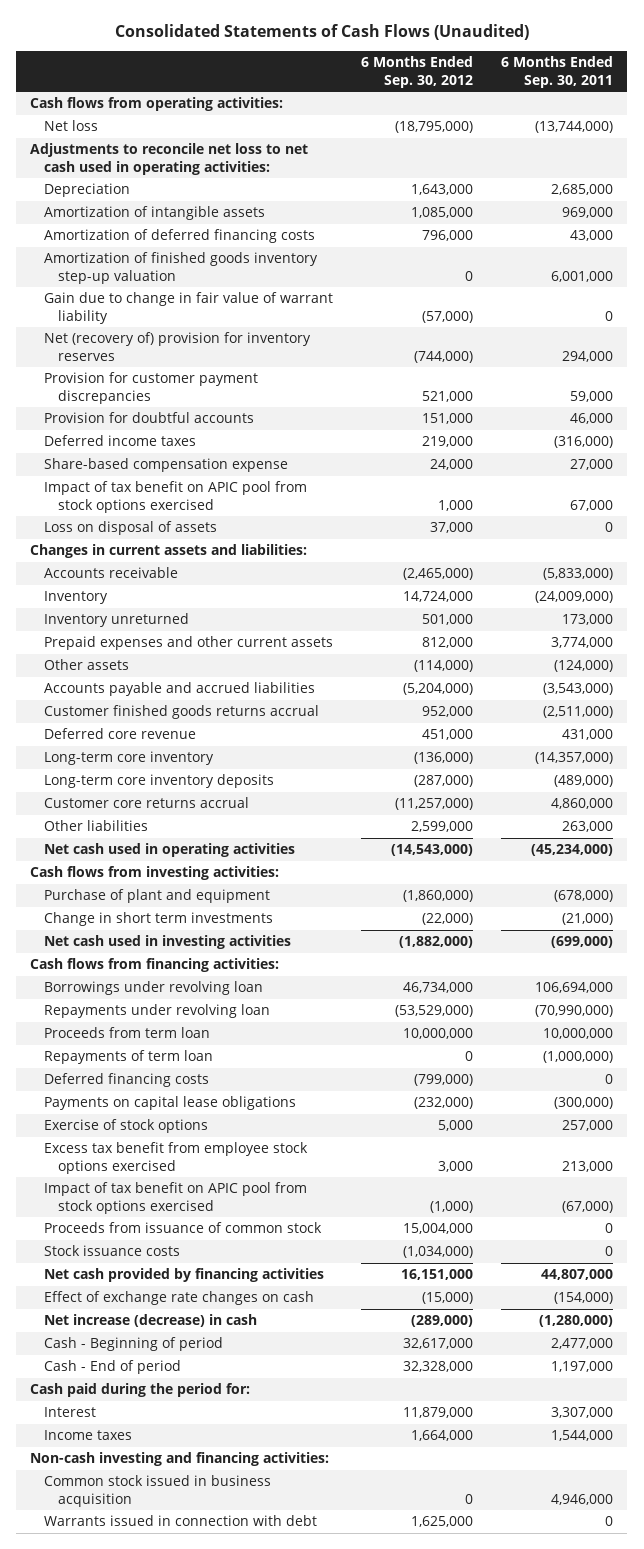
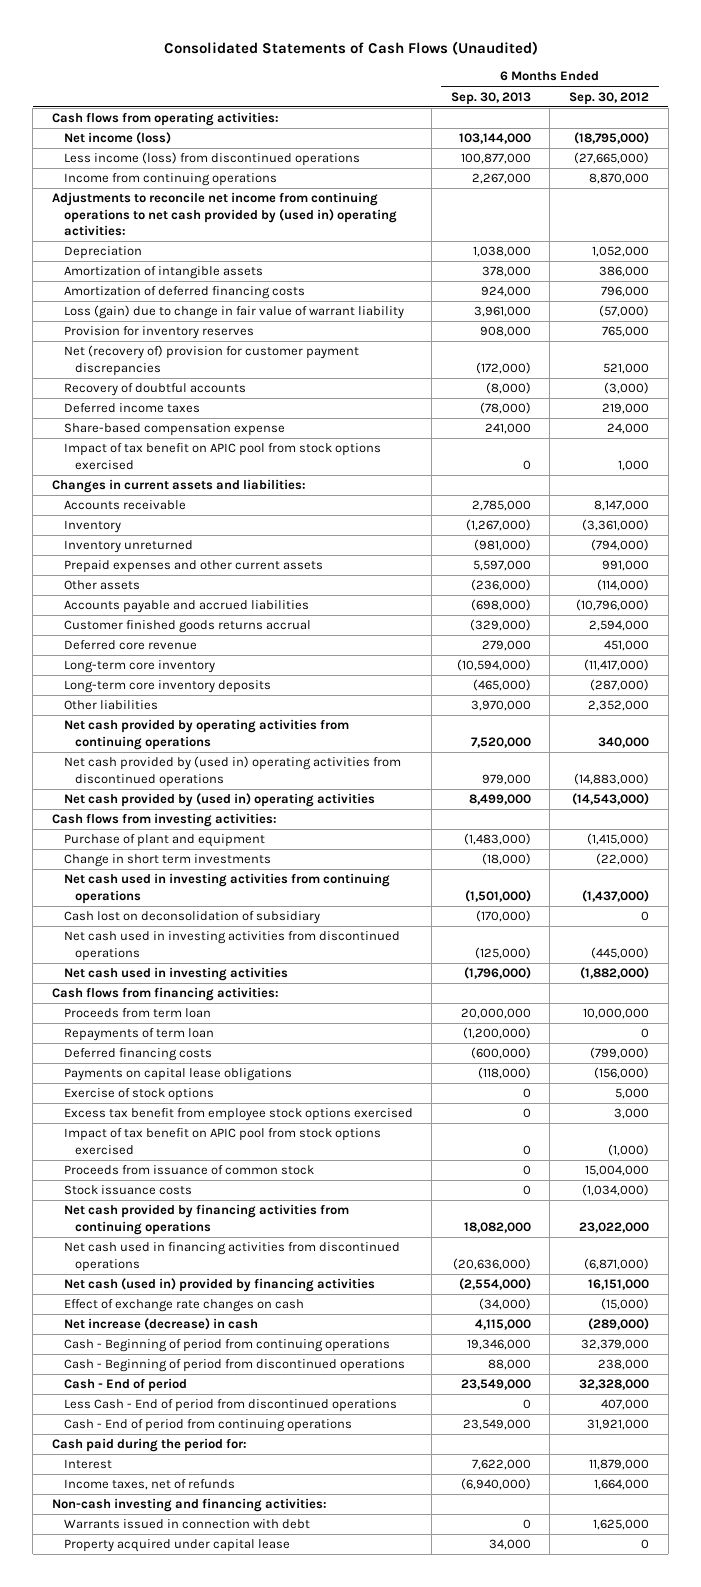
- | 6 Months Ended Sep. 30, 2012 | 6 Months Ended Sep. 30, 2011
+ | 6 Months Ended Sep. 30, 2013 | 6 Months Ended Sep. 30, 2012
- Net loss | (18,795,000) | (13,744,000)
- Adjustments to reconcile net loss to net cash used in operating activities:
- Depreciation | 1,643,000 | 2,685,000
- Amortization of intangible assets | 1,085,000 | 969,000
+ Net income (loss) | 103,144,000 | (18,795,000)
+ Less income (loss) from discontinued operations | 100,877,000 | (27,665,000)
+ Income from continuing operations | 2,267,000 | 8,870,000
+ Adjustments to reconcile net income from continuing operations to net cash provided by (used in) operating activities:
+ Depreciation | 1,038,000 | 1,052,000
+ Amortization of intangible assets | 378,000 | 386,000
- Amortization of finished goods inventory step-up valuation | 0 | 6,001,000
- Gain due to change in fair value of warrant liability | (57,000) | 0
- Net (recovery of) provision for inventory reserves | (744,000) | 294,000
- Provision for customer payment discrepancies | 521,000 | 59,000
- Provision for doubtful accounts | 151,000 | 46,000
+ Loss (gain) due to change in fair value of warrant liability | 3,961,000 | (57,000)
+ Provision for inventory reserves | 908,000 | 765,000
+ Net (recovery of) provision for customer payment discrepancies | (172,000) | 521,000
+ Recovery of doubtful accounts | (8,000) | (3,000)
- Loss on disposal of assets | 37,000 | 0
- Accounts receivable | (2,465,000) | (5,833,000)
- Inventory | 14,724,000 | (24,009,000)
- Inventory unreturned | 501,000 | 173,000
- Prepaid expenses and other current assets | 812,000 | 3,774,000
+ Accounts receivable | 2,785,000 | 8,147,000
+ Inventory | (1,267,000) | (3,361,000)
+ Inventory unreturned | (981,000) | (794,000)
+ Prepaid expenses and other current assets | 5,597,000 | 991,000
- Accounts payable and accrued liabilities | (5,204,000) | (3,543,000)
- Customer finished goods returns accrual | 952,000 | (2,511,000)
+ Accounts payable and accrued liabilities | (698,000) | (10,796,000)
+ Customer finished goods returns accrual | (329,000) | 2,594,000
- Long-term core inventory | (136,000) | (14,357,000)
+ Long-term core inventory | (10,594,000) | (11,417,000)
- Customer core returns accrual | (11,257,000) | 4,860,000
- Other liabilities | 2,599,000 | 263,000
- Net cash used in operating activities | (14,543,000) | (45,234,000)
+ Other liabilities | 3,970,000 | 2,352,000
+ Net cash provided by operating activities from continuing operations | 7,520,000 | 340,000
+ Net cash provided by (used in) operating activities from discontinued operations | 979,000 | (14,883,000)
+ Net cash provided by (used in) operating activities | 8,499,000 | (14,543,000)
- Purchase of plant and equipment | (1,860,000) | (678,000)
+ Purchase of plant and equipment | (1,483,000) | (1,415,000)
+ Net cash used in investing activities from continuing operations | (1,501,000) | (1,437,000)
+ Cash lost on deconsolidation of subsidiary | (170,000) | 0
+ Net cash used in investing activities from discontinued operations | (125,000) | (445,000)
- Borrowings under revolving loan | 46,734,000 | 106,694,000
- Repayments under revolving loan | (53,529,000) | (70,990,000)
- Payments on capital lease obligations | (232,000) | (300,000)
+ Payments on capital lease obligations | (118,000) | (156,000)
- Net cash provided by financing activities | 16,151,000 | 44,807,000
+ Net cash provided by financing activities from continuing operations | 18,082,000 | 23,022,000
+ Net cash used in financing activities from discontinued operations | (20,636,000) | (6,871,000)
+ Net cash (used in) provided by financing activities | (2,554,000) | 16,151,000
- Cash - Beginning of period | 32,617,000 | 2,477,000
+ Cash - Beginning of period from continuing operations | 19,346,000 | 32,379,000
+ Cash - Beginning of period from discontinued operations | 88,000 | 238,000
+ Less Cash - End of period from discontinued operations | 0 | 407,000
+ Cash - End of period from continuing operations | 23,549,000 | 31,921,000
- Income taxes | 1,664,000 | 1,544,000
+ Income taxes, net of refunds | (6,940,000) | 1,664,000
- Common stock issued in business acquisition | 0 | 4,946,000
+ Property acquired under capital lease | 34,000 | 0

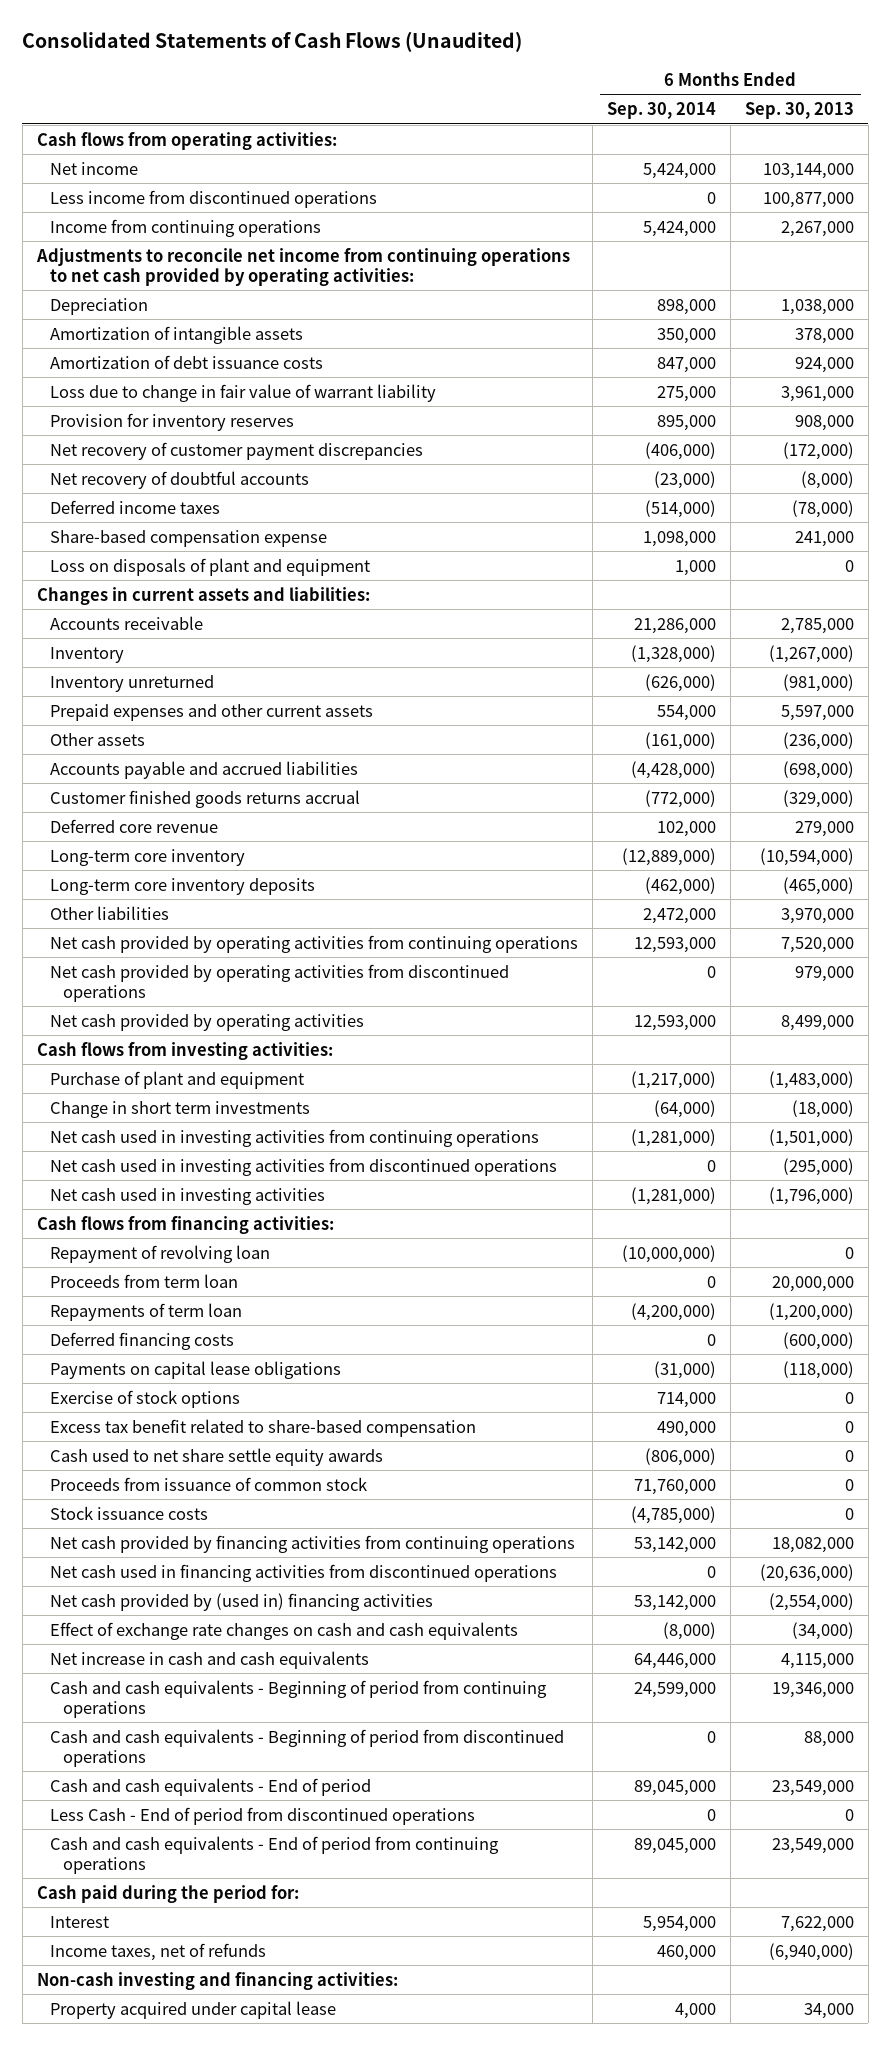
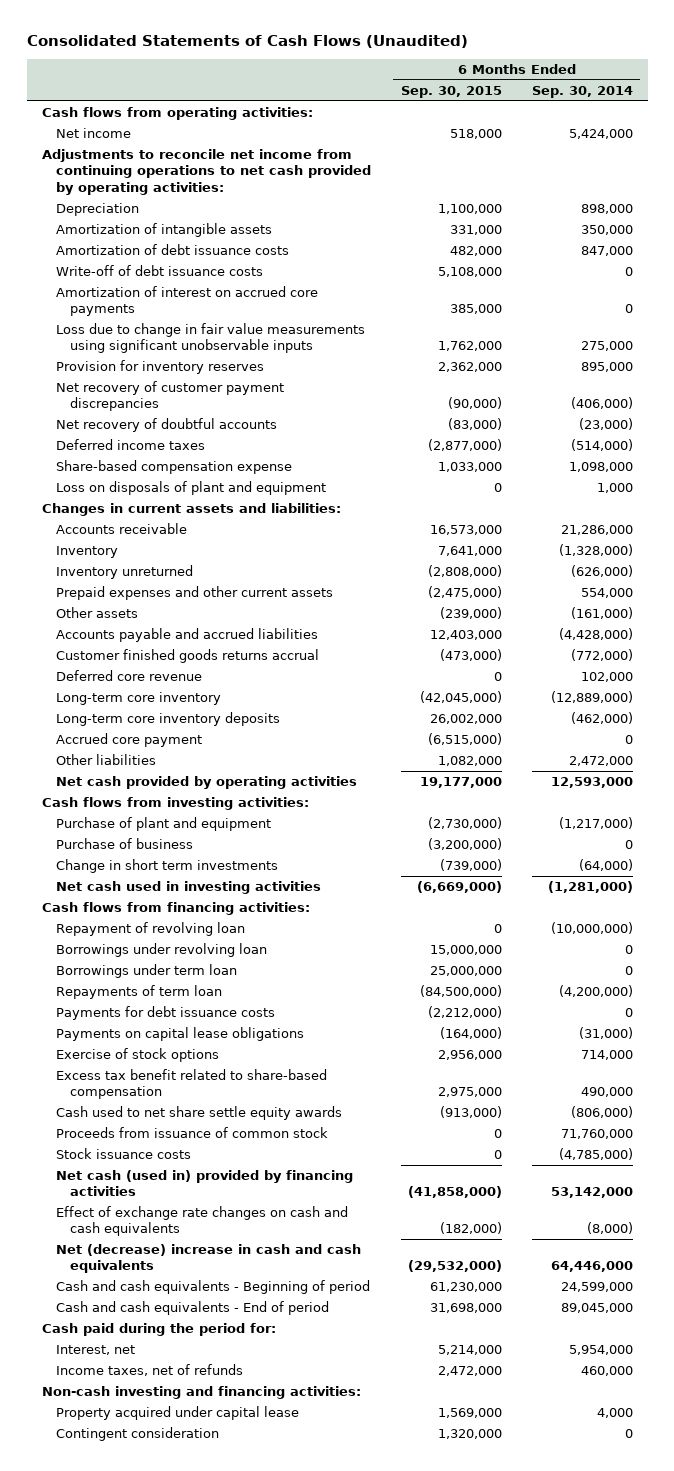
- | 6 Months Ended Sep. 30, 2014 | 6 Months Ended Sep. 30, 2013
+ | 6 Months Ended Sep. 30, 2015 | 6 Months Ended Sep. 30, 2014
- Less income from discontinued operations | 0 | 100,877,000
- Income from continuing operations | 5,424,000 | 2,267,000
- Loss due to change in fair value of warrant liability | 275,000 | 3,961,000
+ Write-off of debt issuance costs | 5,108,000 | 0
+ Amortization of interest on accrued core payments | 385,000 | 0
+ Loss due to change in fair value measurements using significant unobservable inputs | 1,762,000 | 275,000
+ Accrued core payment | (6,515,000) | 0
- Net cash provided by operating activities from continuing operations | 12,593,000 | 7,520,000
- Net cash provided by operating activities from discontinued operations | 0 | 979,000
+ Purchase of business | (3,200,000) | 0
- Net cash used in investing activities from continuing operations | (1,281,000) | (1,501,000)
- Net cash used in investing activities from discontinued operations | 0 | (295,000)
- Proceeds from term loan | 0 | 20,000,000
+ Borrowings under revolving loan | 15,000,000 | 0
+ Borrowings under term loan | 25,000,000 | 0
- Deferred financing costs | 0 | (600,000)
+ Payments for debt issuance costs | (2,212,000) | 0
- Net cash provided by financing activities from continuing operations | 53,142,000 | 18,082,000
- Net cash used in financing activities from discontinued operations | 0 | (20,636,000)
- Net cash provided by (used in) financing activities | 53,142,000 | (2,554,000)
+ Net cash (used in) provided by financing activities | (41,858,000) | 53,142,000
- Net increase in cash and cash equivalents | 64,446,000 | 4,115,000
- Cash and cash equivalents - Beginning of period from continuing operations | 24,599,000 | 19,346,000
- Cash and cash equivalents - Beginning of period from discontinued operations | 0 | 88,000
+ Net (decrease) increase in cash and cash equivalents | (29,532,000) | 64,446,000
+ Cash and cash equivalents - Beginning of period | 61,230,000 | 24,599,000
- Less Cash - End of period from discontinued operations | 0 | 0
- Cash and cash equivalents - End of period from continuing operations | 89,045,000 | 23,549,000
- Interest | 5,954,000 | 7,622,000
+ Interest, net | 5,214,000 | 5,954,000
+ Contingent consideration | 1,320,000 | 0

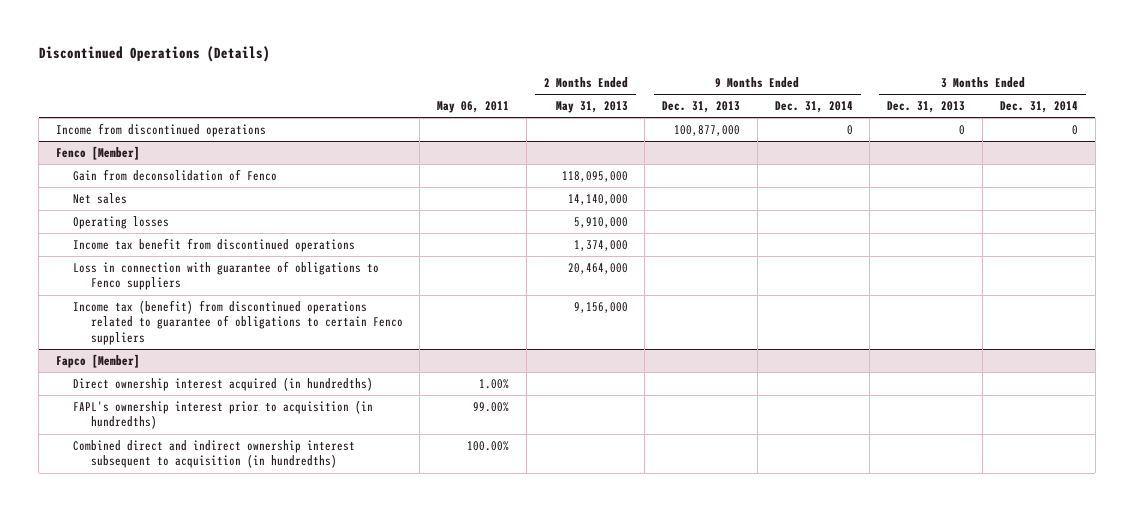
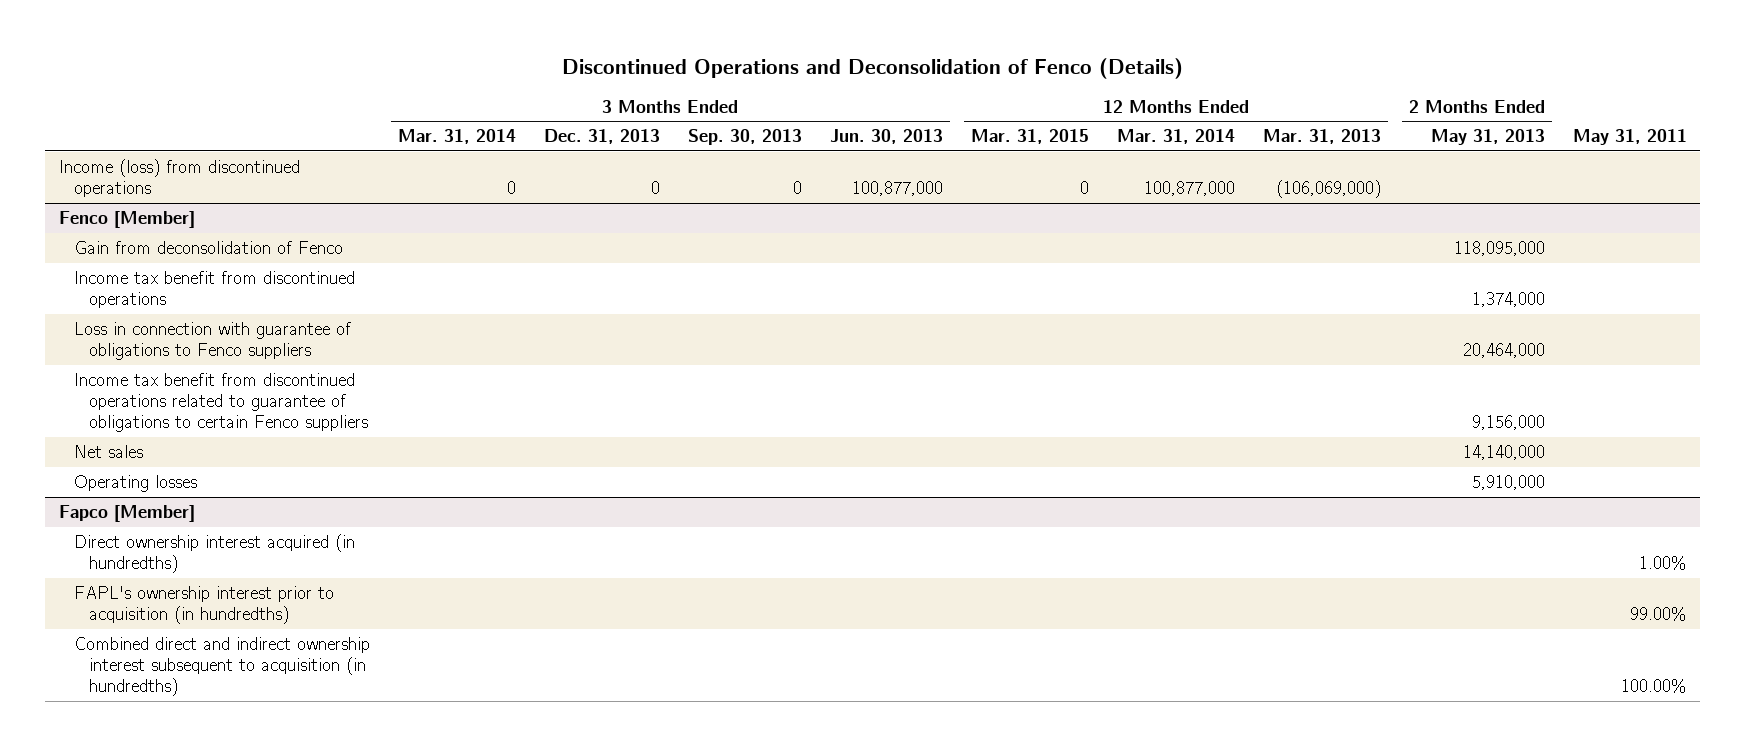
- Discontinued Operations (Details)
+ Discontinued Operations and Deconsolidation of Fenco (Details)
- | May 06, 2011 | 2 Months Ended May 31, 2013 | 9 Months Ended Dec. 31, 2013 | 9 Months Ended Dec. 31, 2014 | 3 Months Ended Dec. 31, 2013 | 3 Months Ended Dec. 31, 2014
+ | 3 Months Ended Mar. 31, 2014 | 3 Months Ended Dec. 31, 2013 | 3 Months Ended Sep. 30, 2013 | 3 Months Ended Jun. 30, 2013 | 12 Months Ended Mar. 31, 2015 | 12 Months Ended Mar. 31, 2014 | 12 Months Ended Mar. 31, 2013 | 2 Months Ended May 31, 2013 | May 31, 2011
- Income from discontinued operations | | | 100,877,000 | 0 | 0 | 0
+ Income (loss) from discontinued operations | 0 | 0 | 0 | 100,877,000 | 0 | 100,877,000 | (106,069,000) | |
@ Fenco [Member]
- Income tax (benefit) from discontinued operations related to guarantee of obligations to certain Fenco suppliers | | 9,156,000 | | | |
+ Income tax benefit from discontinued operations related to guarantee of obligations to certain Fenco suppliers | | | | | | | | 9,156,000 |
moved down: Net sales | | | | | | | | 14,140,000 |
moved down: Operating losses | | | | | | | | 5,910,000 |

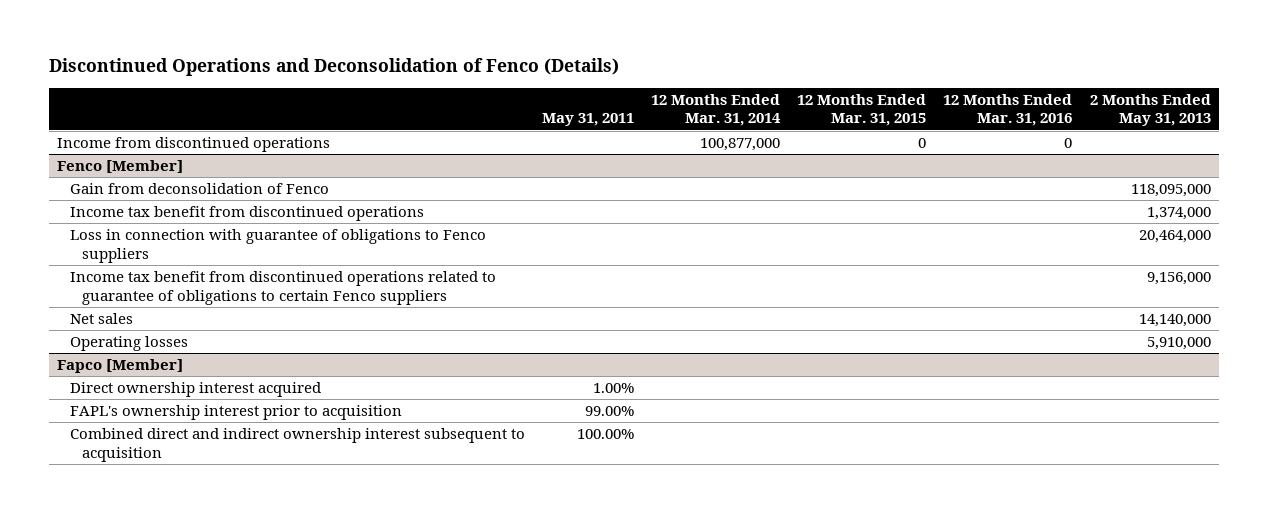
- | 3 Months Ended Mar. 31, 2014 | 3 Months Ended Dec. 31, 2013 | 3 Months Ended Sep. 30, 2013 | 3 Months Ended Jun. 30, 2013 | 12 Months Ended Mar. 31, 2015 | 12 Months Ended Mar. 31, 2014 | 12 Months Ended Mar. 31, 2013 | 2 Months Ended May 31, 2013 | May 31, 2011
+ | May 31, 2011 | 12 Months Ended Mar. 31, 2014 | 12 Months Ended Mar. 31, 2015 | 12 Months Ended Mar. 31, 2016 | 2 Months Ended May 31, 2013
- Income (loss) from discontinued operations | 0 | 0 | 0 | 100,877,000 | 0 | 100,877,000 | (106,069,000) | |
+ Income from discontinued operations | | 100,877,000 | 0 | 0 |
@ Fapco [Member]
- Direct ownership interest acquired (in hundredths) | | | | | | | | | 1.00%
- FAPL's ownership interest prior to acquisition (in hundredths) | | | | | | | | | 99.00%
- Combined direct and indirect ownership interest subsequent to acquisition (in hundredths) | | | | | | | | | 100.00%
+ Direct ownership interest acquired | 1.00% | | | |
+ FAPL's ownership interest prior to acquisition | 99.00% | | | |
+ Combined direct and indirect ownership interest subsequent to acquisition | 100.00% | | | |

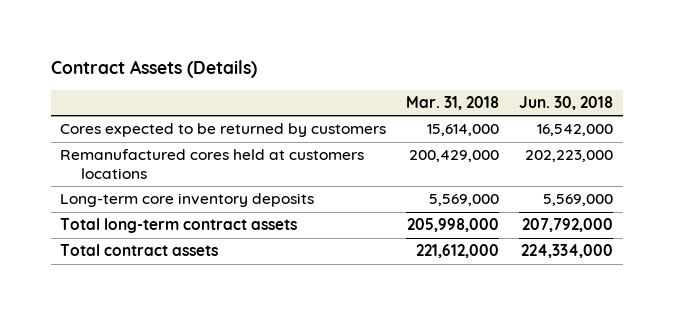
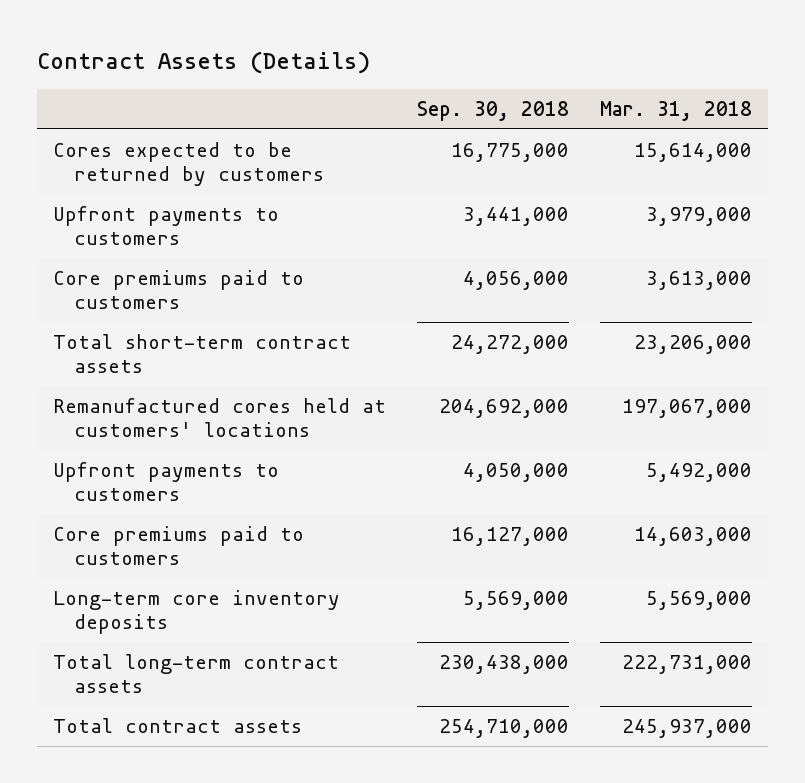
- | Mar. 31, 2018 | Jun. 30, 2018
+ | Sep. 30, 2018 | Mar. 31, 2018
- Remanufactured cores held at customers locations | 200,429,000 | 202,223,000
+ Upfront payments to customers | 3,441,000 | 3,979,000
+ Core premiums paid to customers | 4,056,000 | 3,613,000
+ Total short-term contract assets | 24,272,000 | 23,206,000
+ Remanufactured cores held at customers' locations | 204,692,000 | 197,067,000
+ Upfront payments to customers | 4,050,000 | 5,492,000
+ Core premiums paid to customers | 16,127,000 | 14,603,000
- Total long-term contract assets | 205,998,000 | 207,792,000
- Total contract assets | 221,612,000 | 224,334,000
+ Total long-term contract assets | 230,438,000 | 222,731,000
+ Total contract assets | 254,710,000 | 245,937,000

